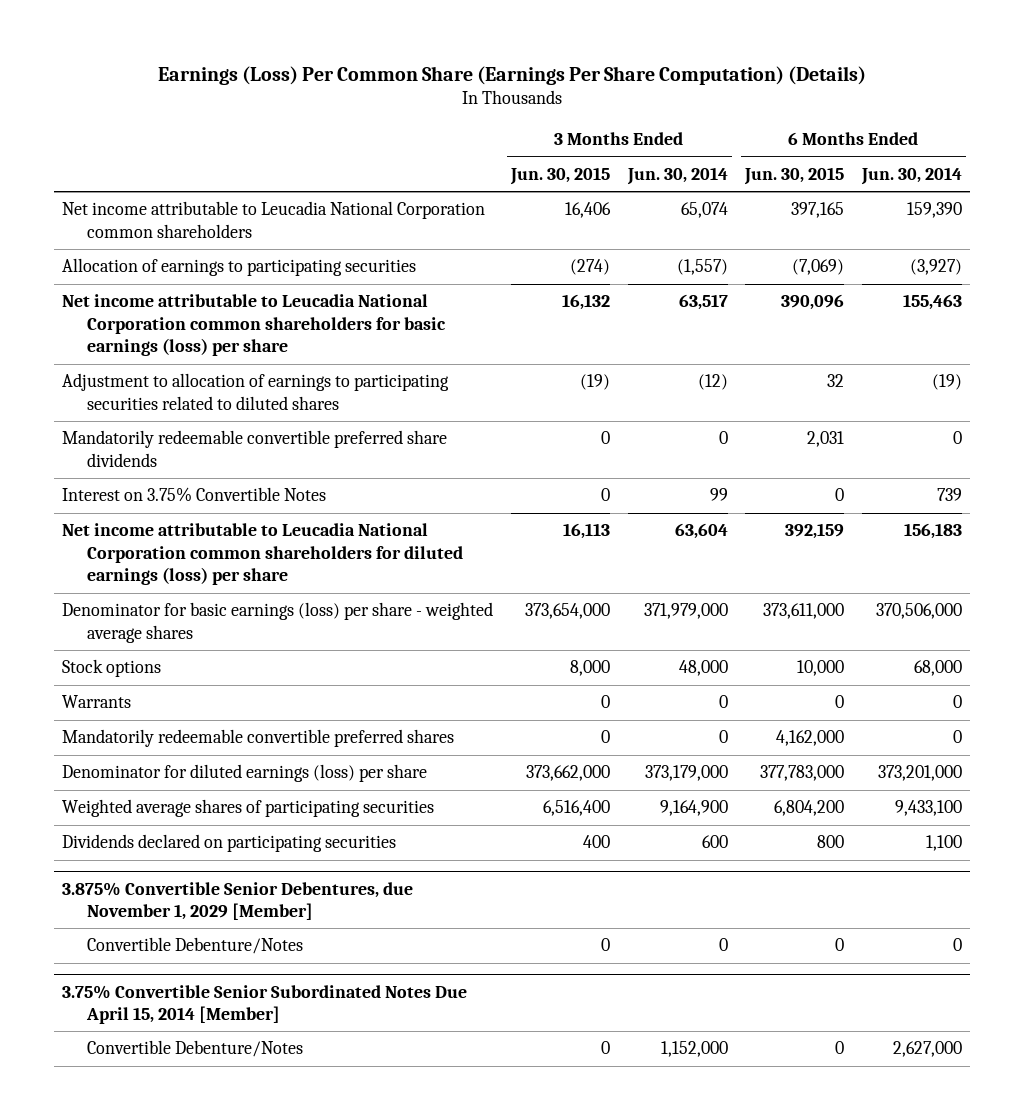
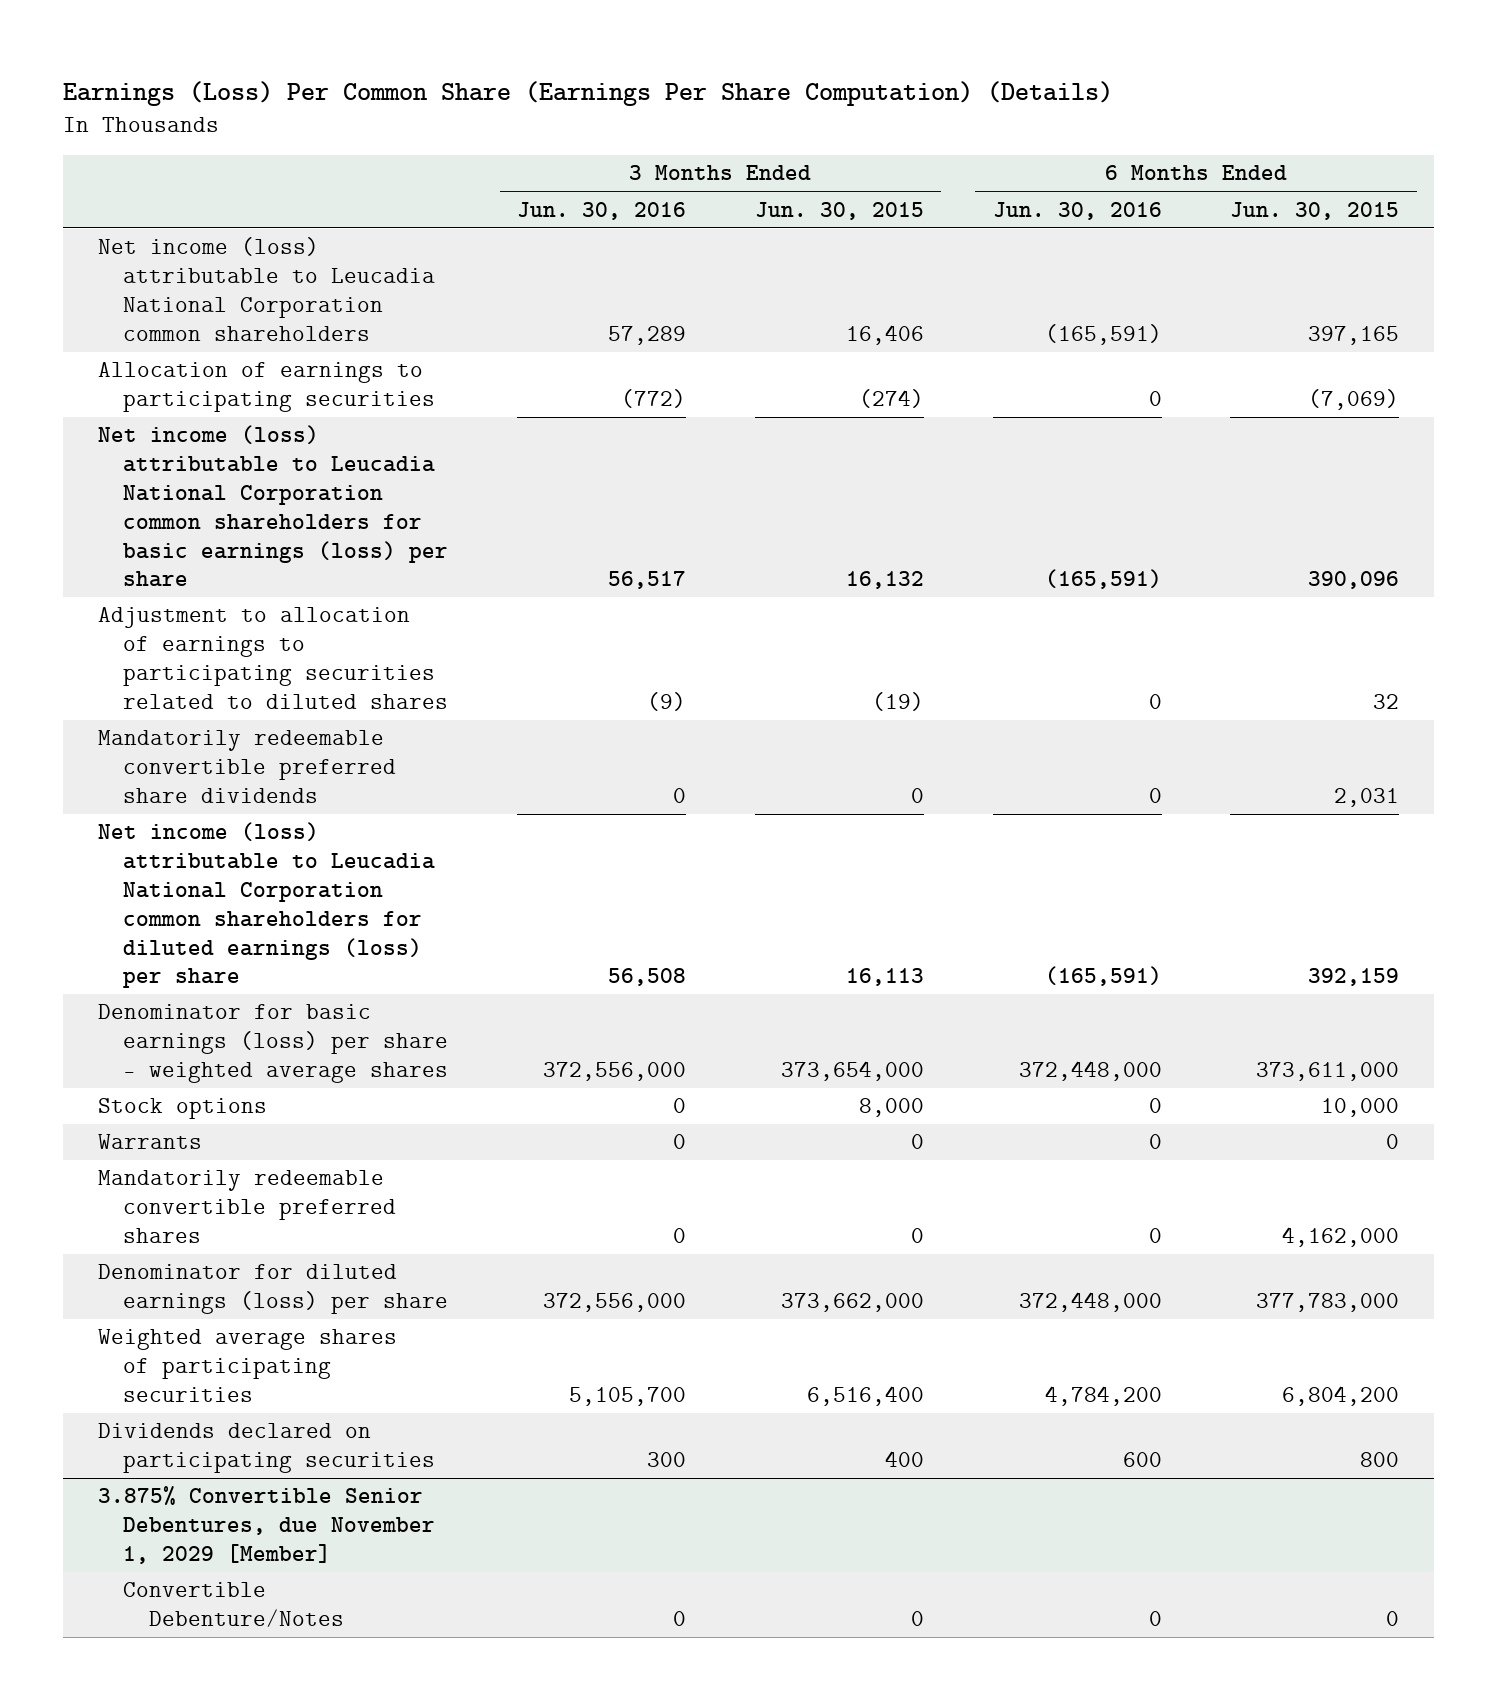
- | 3 Months Ended Jun. 30, 2015 | 3 Months Ended Jun. 30, 2014 | 6 Months Ended Jun. 30, 2015 | 6 Months Ended Jun. 30, 2014
+ | 3 Months Ended Jun. 30, 2016 | 3 Months Ended Jun. 30, 2015 | 6 Months Ended Jun. 30, 2016 | 6 Months Ended Jun. 30, 2015
- Net income attributable to Leucadia National Corporation common shareholders | 16,406 | 65,074 | 397,165 | 159,390
+ Net income (loss) attributable to Leucadia National Corporation common shareholders | 57,289 | 16,406 | (165,591) | 397,165
- Net income attributable to Leucadia National Corporation common shareholders for basic earnings (loss) per share | 16,132 | 63,517 | 390,096 | 155,463
+ Net income (loss) attributable to Leucadia National Corporation common shareholders for basic earnings (loss) per share | 56,517 | 16,132 | (165,591) | 390,096
- Interest on 3.75% Convertible Notes | 0 | 99 | 0 | 739
- Net income attributable to Leucadia National Corporation common shareholders for diluted earnings (loss) per share | 16,113 | 63,604 | 392,159 | 156,183
+ Net income (loss) attributable to Leucadia National Corporation common shareholders for diluted earnings (loss) per share | 56,508 | 16,113 | (165,591) | 392,159
- 3.75% Convertible Senior Subordinated Notes Due April 15, 2014 [Member]
- Convertible Debenture/Notes | 0 | 1,152,000 | 0 | 2,627,000

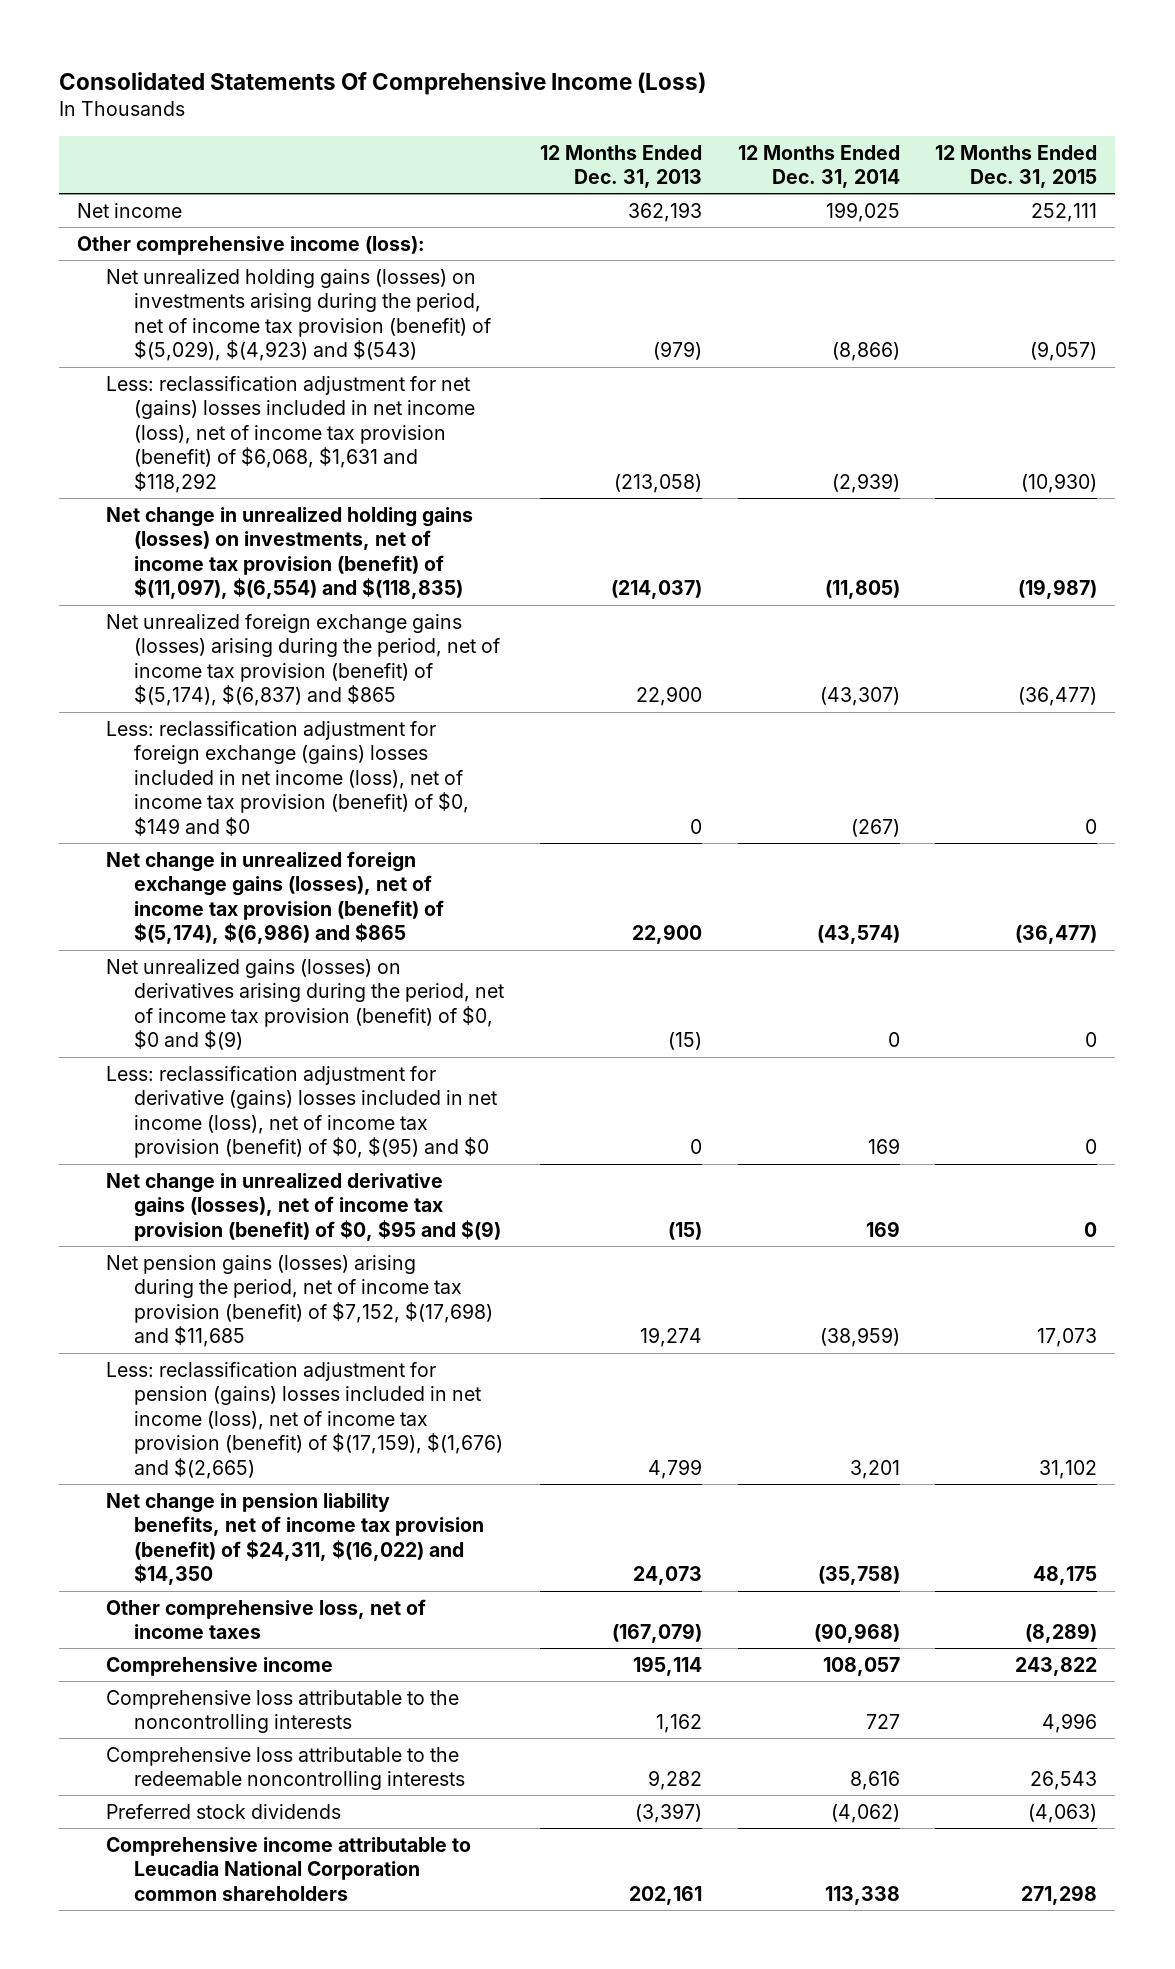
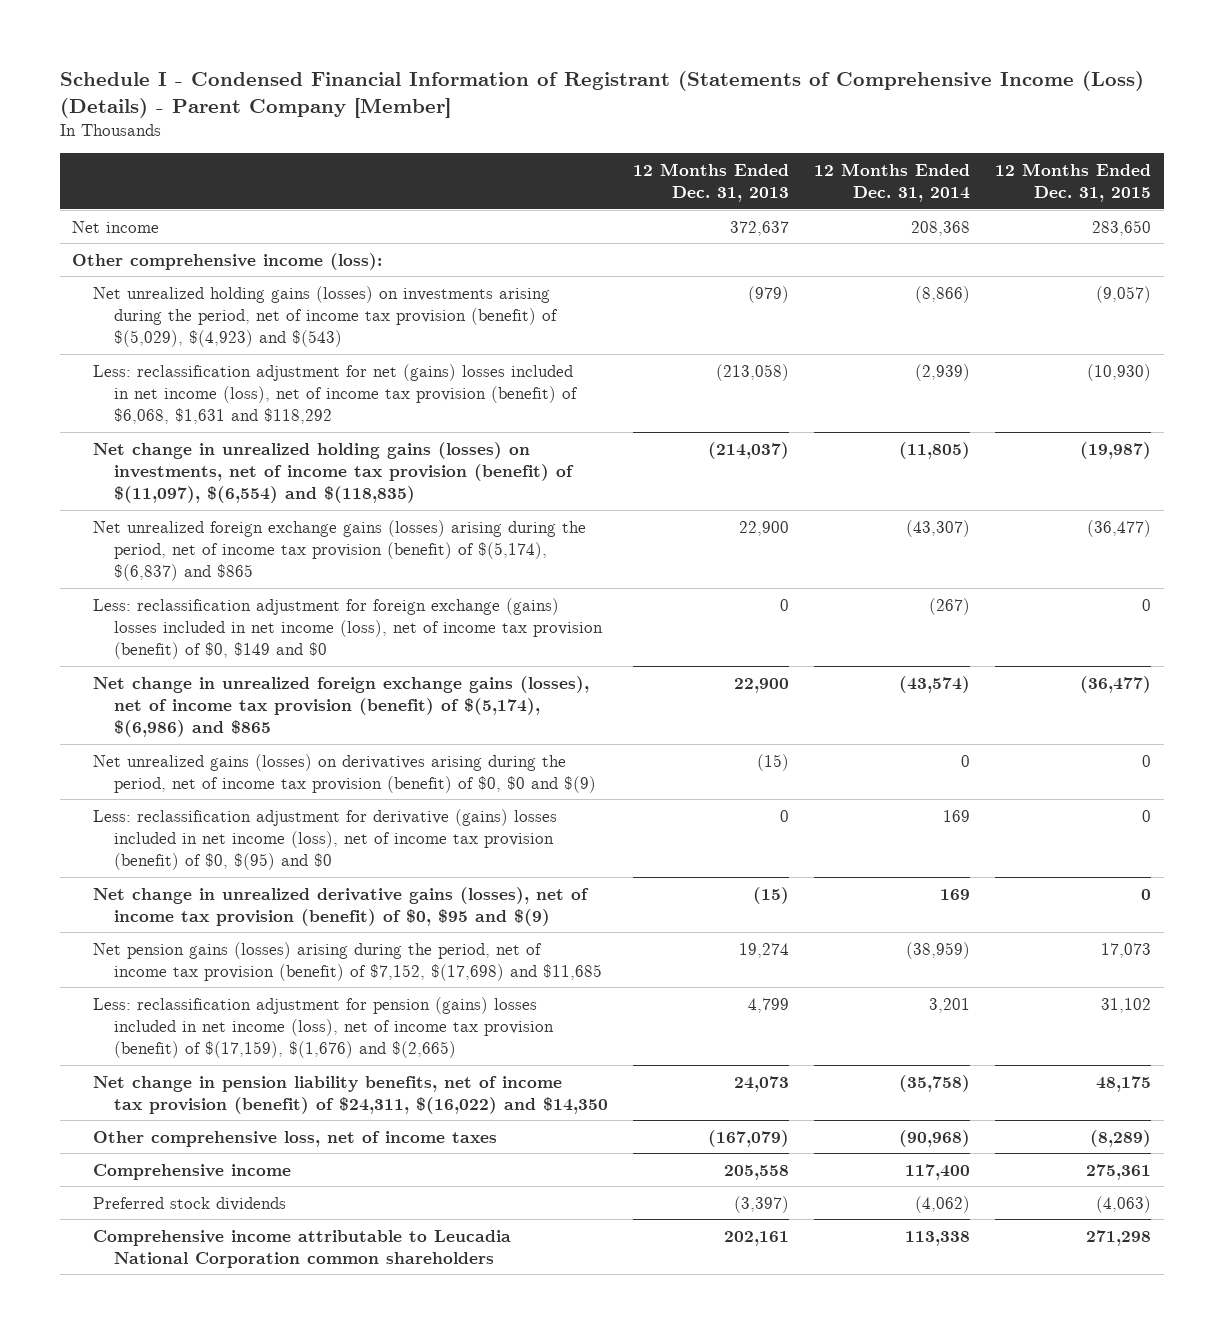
- Consolidated Statements Of Comprehensive Income (Loss)
+ Schedule I - Condensed Financial Information of Registrant (Statements of Comprehensive Income (Loss) (Details) - Parent Company [Member]
- Net income | 362,193 | 199,025 | 252,111
+ Net income | 372,637 | 208,368 | 283,650
- Comprehensive income | 195,114 | 108,057 | 243,822
- Comprehensive loss attributable to the noncontrolling interests | 1,162 | 727 | 4,996
- Comprehensive loss attributable to the redeemable noncontrolling interests | 9,282 | 8,616 | 26,543
+ Comprehensive income | 205,558 | 117,400 | 275,361

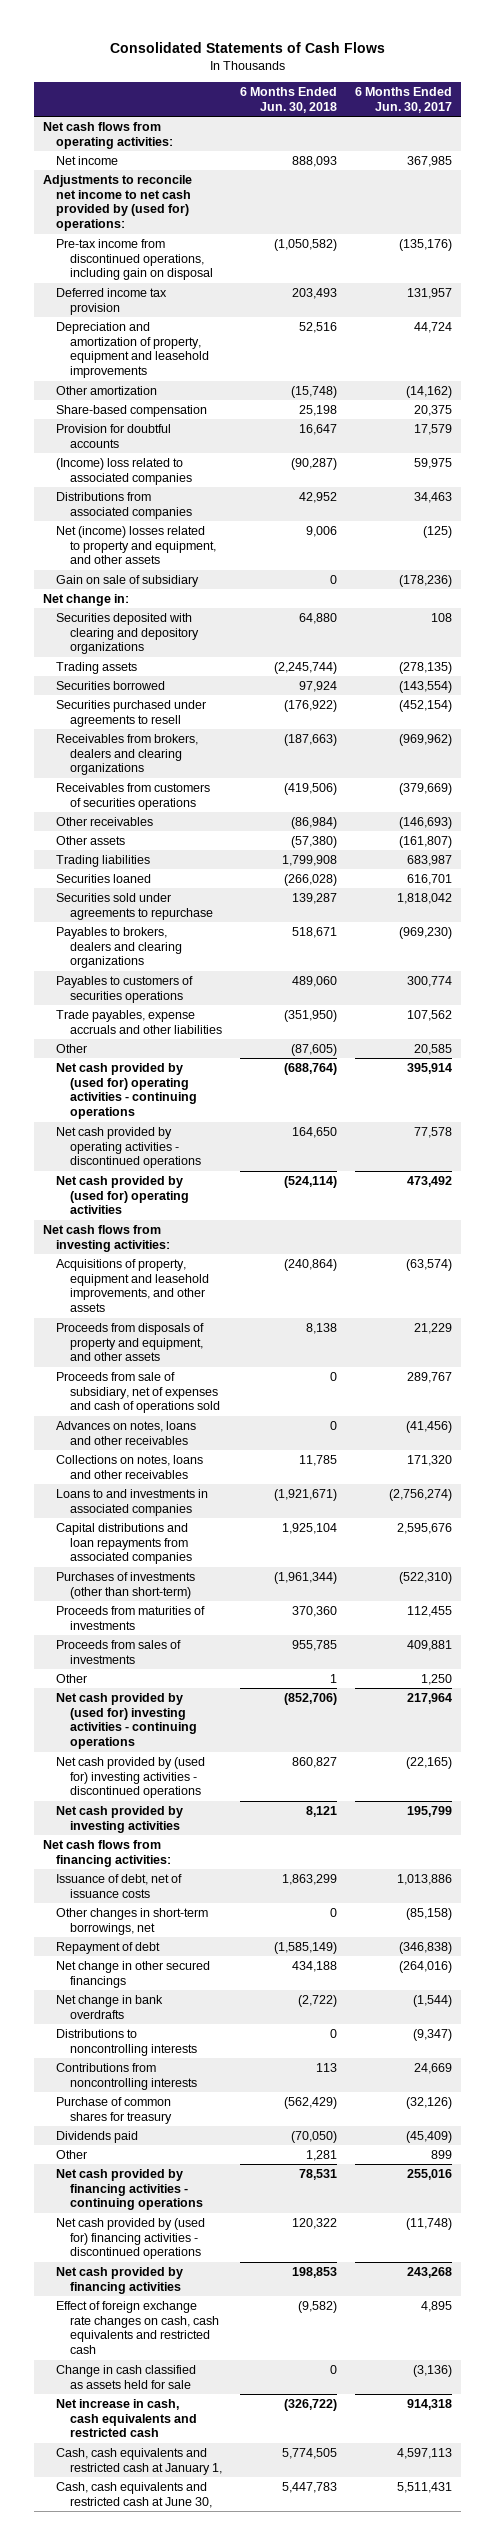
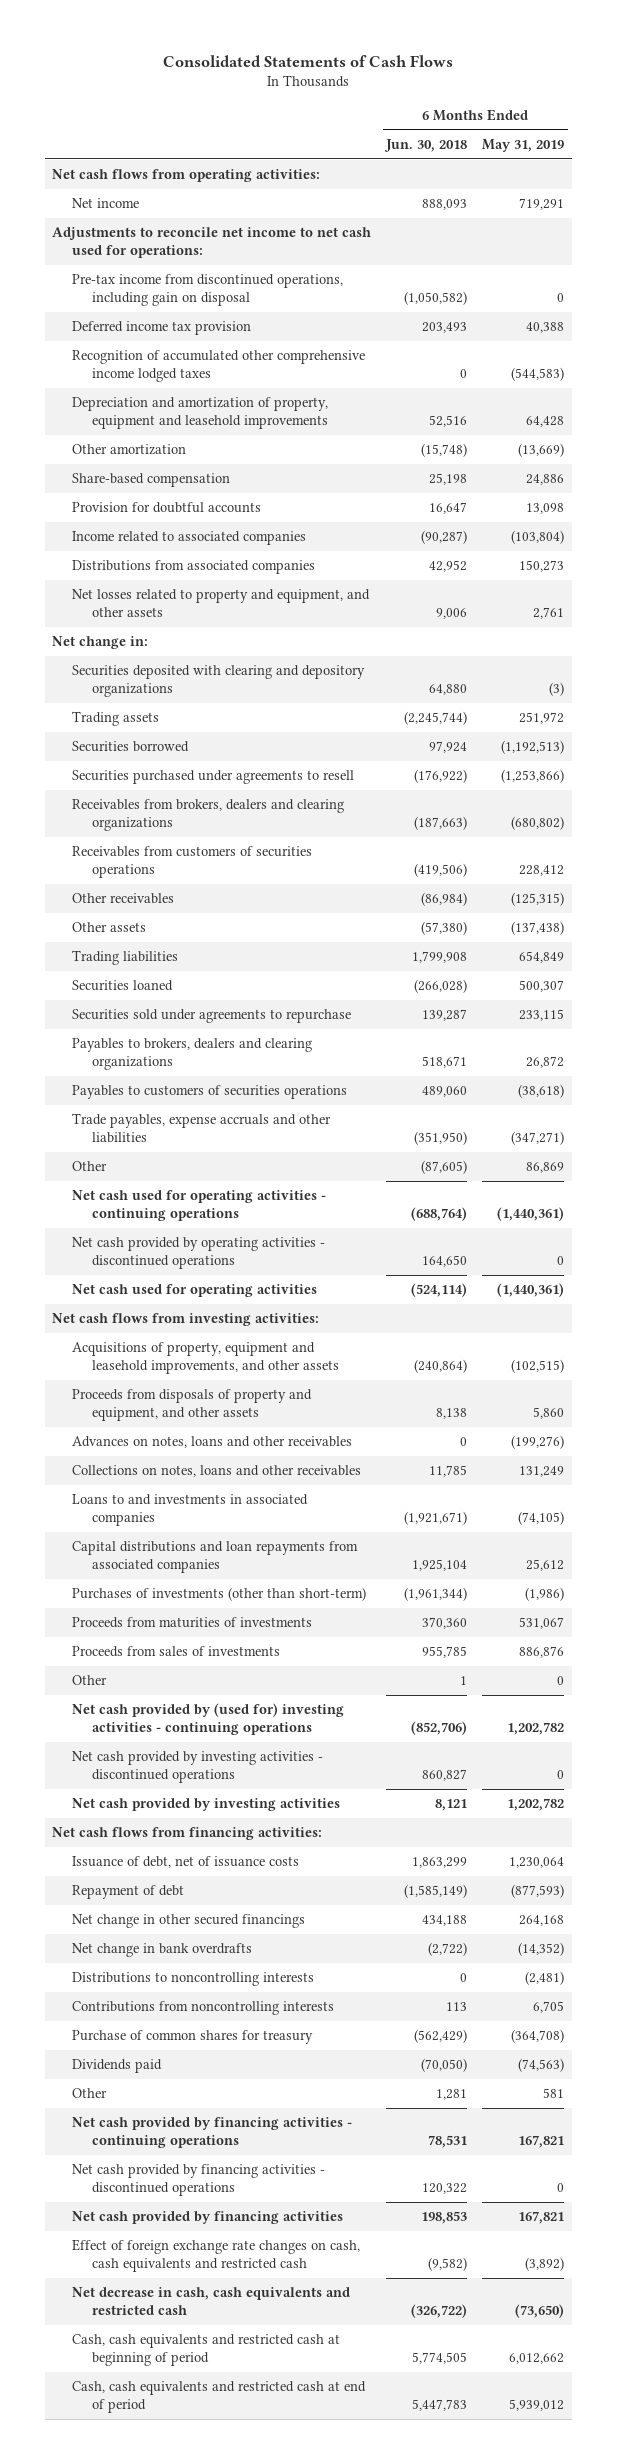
- | 6 Months Ended Jun. 30, 2018 | 6 Months Ended Jun. 30, 2017
+ | 6 Months Ended Jun. 30, 2018 | 6 Months Ended May 31, 2019
- Adjustments to reconcile net income to net cash provided by (used for) operations:
+ Adjustments to reconcile net income to net cash used for operations:
+ Recognition of accumulated other comprehensive income lodged taxes | 0 | (544,583)
- (Income) loss related to associated companies | (90,287) | 59,975
+ Income related to associated companies | (90,287) | (103,804)
- Net (income) losses related to property and equipment, and other assets | 9,006 | (125)
- Gain on sale of subsidiary | 0 | (178,236)
+ Net losses related to property and equipment, and other assets | 9,006 | 2,761
- Net cash provided by (used for) operating activities - continuing operations | (688,764) | 395,914
+ Net cash used for operating activities - continuing operations | (688,764) | (1,440,361)
- Net cash provided by (used for) operating activities | (524,114) | 473,492
+ Net cash used for operating activities | (524,114) | (1,440,361)
- Proceeds from sale of subsidiary, net of expenses and cash of operations sold | 0 | 289,767
- Net cash provided by (used for) investing activities - discontinued operations | 860,827 | (22,165)
+ Net cash provided by investing activities - discontinued operations | 860,827 | 0
- Other changes in short-term borrowings, net | 0 | (85,158)
- Net cash provided by (used for) financing activities - discontinued operations | 120,322 | (11,748)
+ Net cash provided by financing activities - discontinued operations | 120,322 | 0
- Change in cash classified as assets held for sale | 0 | (3,136)
- Net increase in cash, cash equivalents and restricted cash | (326,722) | 914,318
- Cash, cash equivalents and restricted cash at January 1, | 5,774,505 | 4,597,113
- Cash, cash equivalents and restricted cash at June 30, | 5,447,783 | 5,511,431
+ Net decrease in cash, cash equivalents and restricted cash | (326,722) | (73,650)
+ Cash, cash equivalents and restricted cash at beginning of period | 5,774,505 | 6,012,662
+ Cash, cash equivalents and restricted cash at end of period | 5,447,783 | 5,939,012

